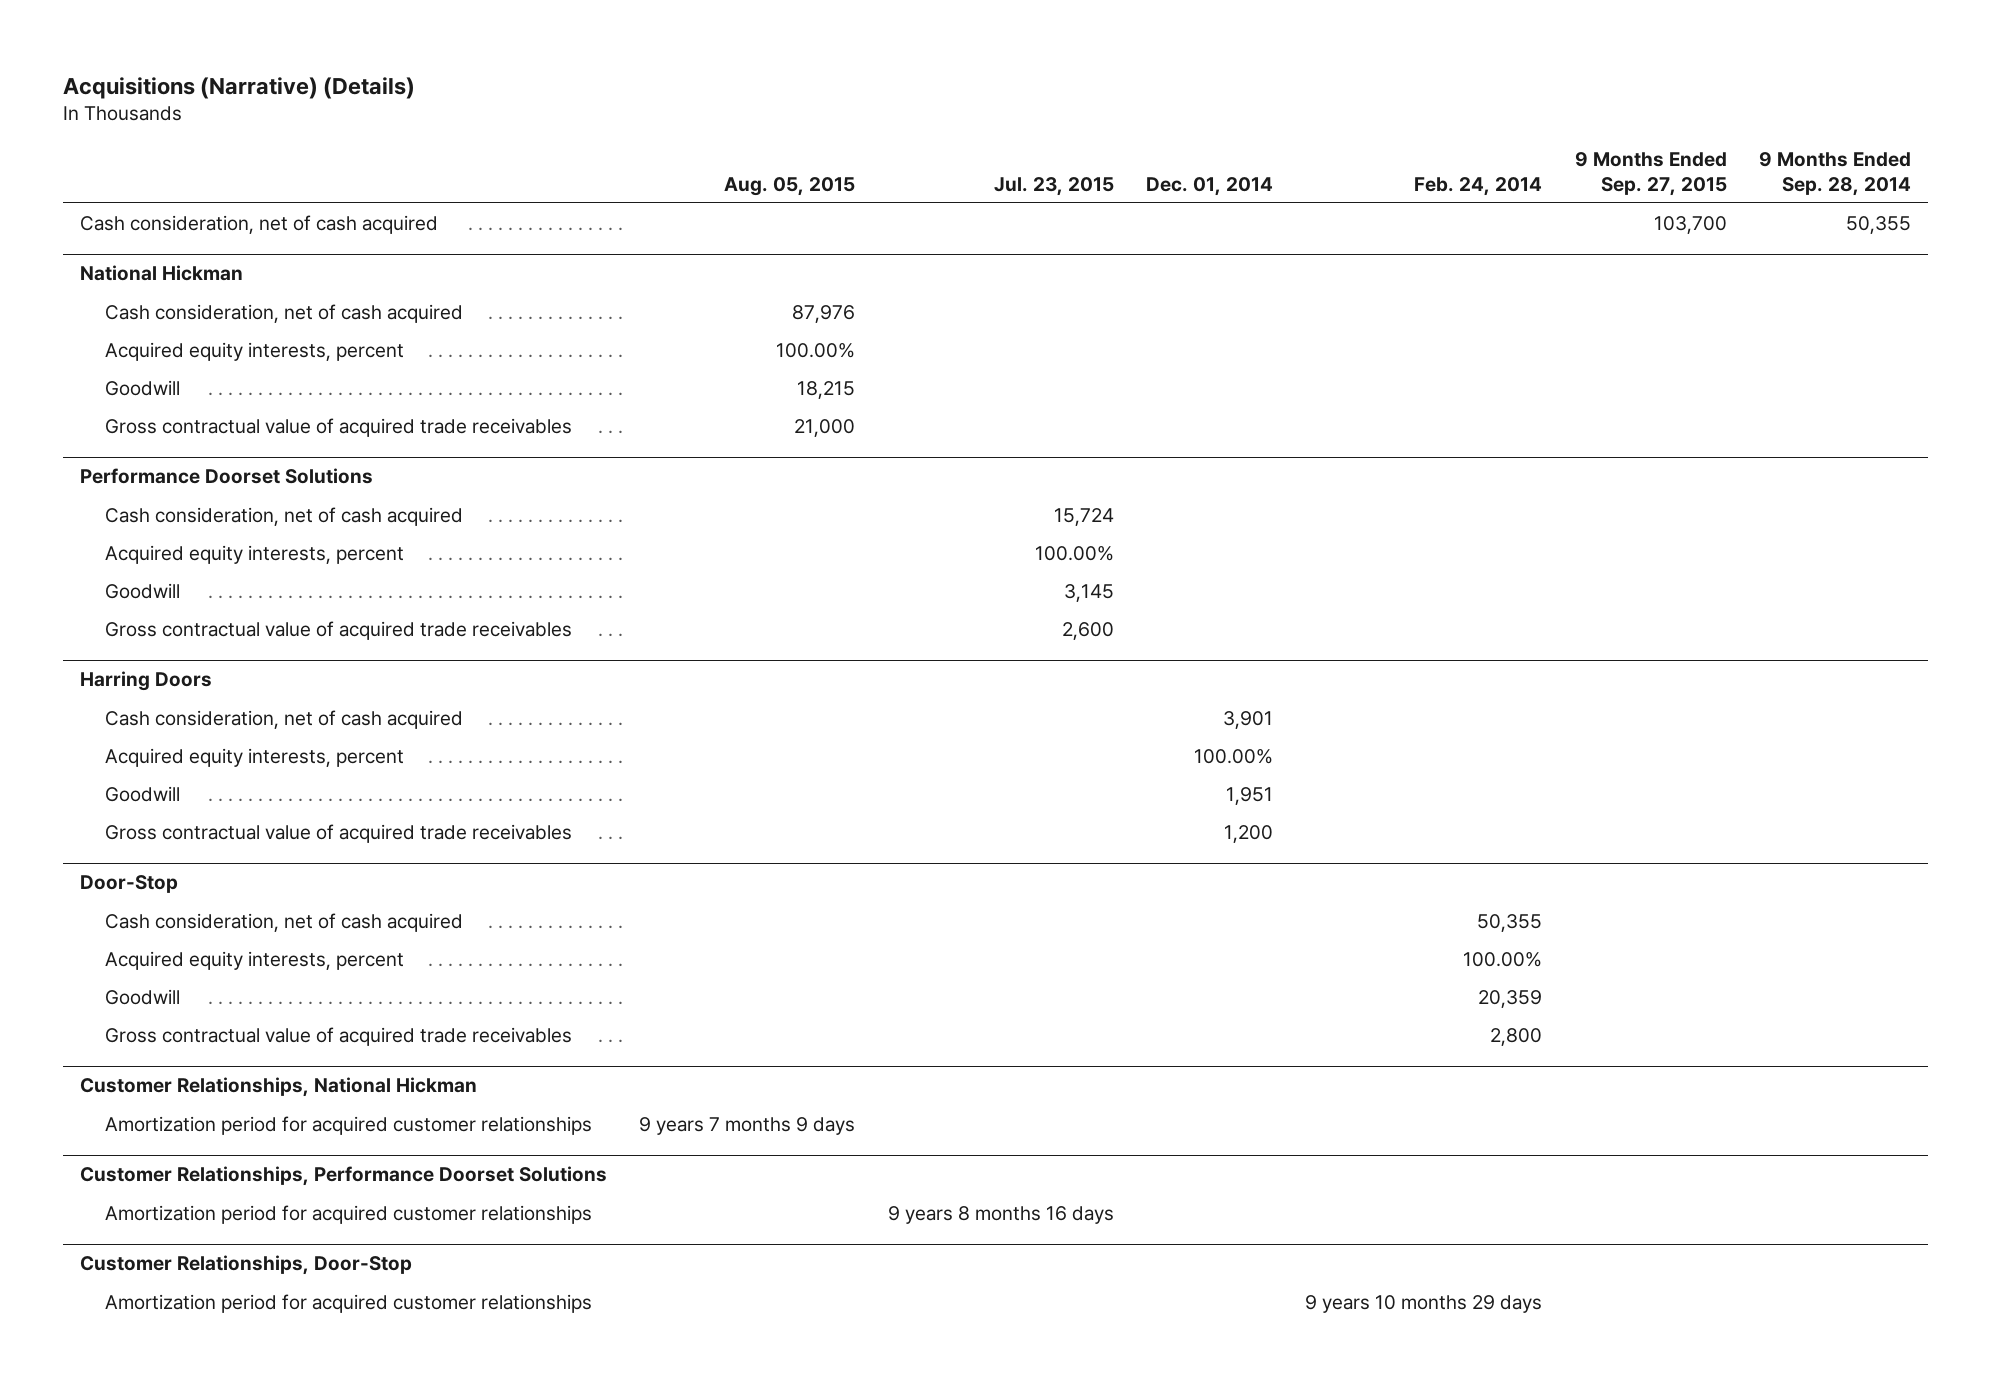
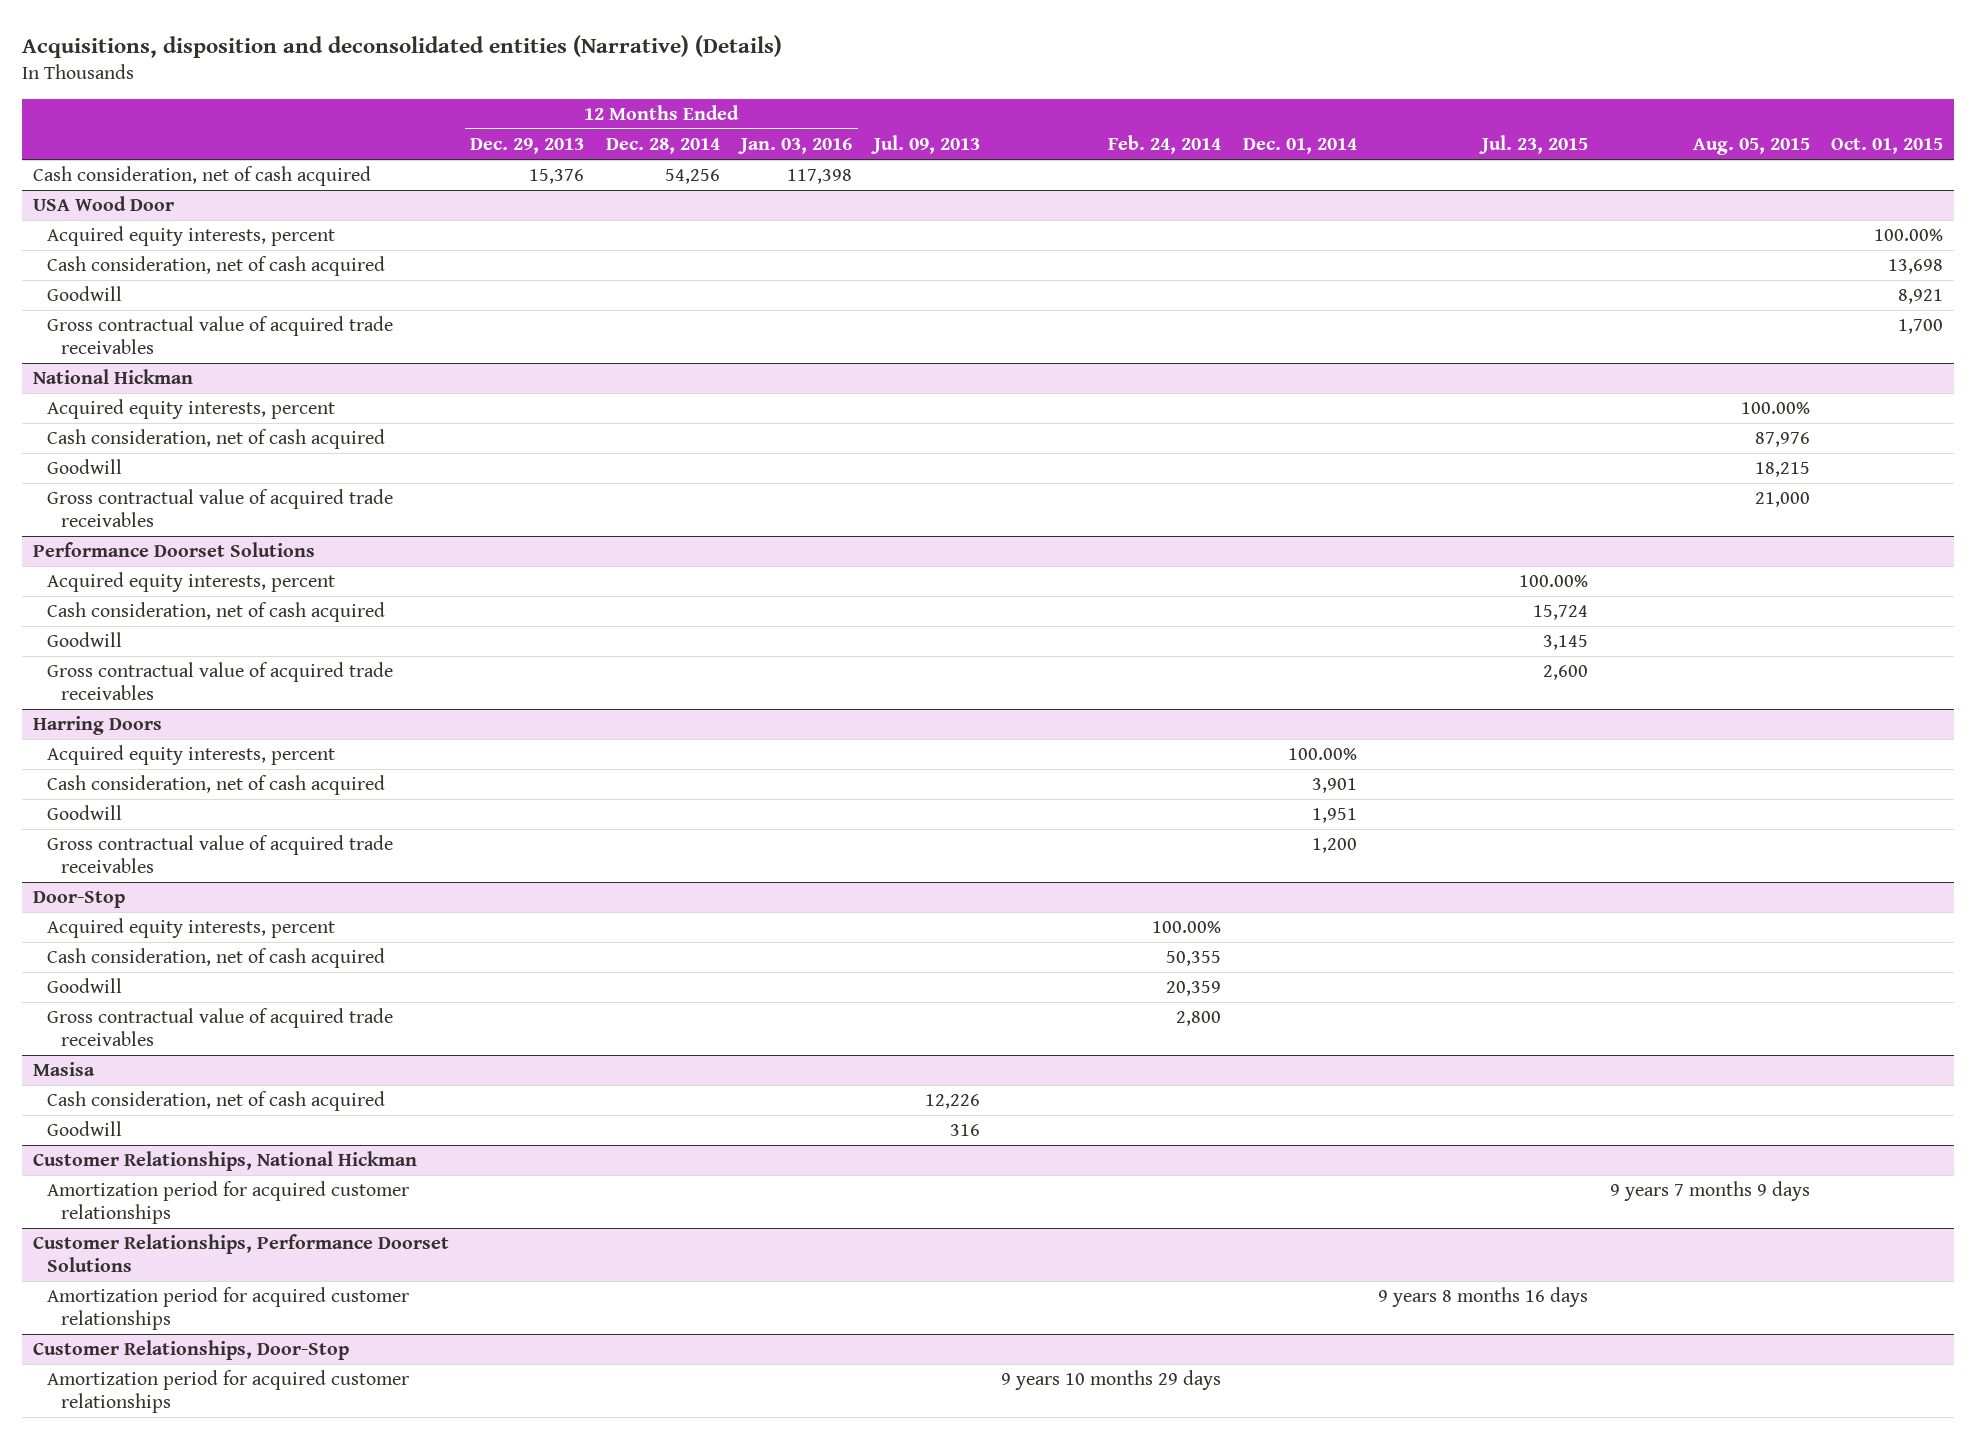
- Acquisitions (Narrative) (Details)
+ Acquisitions, disposition and deconsolidated entities (Narrative) (Details)
- | Aug. 05, 2015 | Jul. 23, 2015 | Dec. 01, 2014 | Feb. 24, 2014 | 9 Months Ended Sep. 27, 2015 | 9 Months Ended Sep. 28, 2014
+ | 12 Months Ended Dec. 29, 2013 | 12 Months Ended Dec. 28, 2014 | 12 Months Ended Jan. 03, 2016 | Jul. 09, 2013 | Feb. 24, 2014 | Dec. 01, 2014 | Jul. 23, 2015 | Aug. 05, 2015 | Oct. 01, 2015
+ USA Wood Door
+ Acquired equity interests, percent | | | | | | | | | 100.00%
+ Cash consideration, net of cash acquired | | | | | | | | | 13,698
+ Goodwill | | | | | | | | | 8,921
+ Gross contractual value of acquired trade receivables | | | | | | | | | 1,700
@ National Hickman
moved down: Cash consideration, net of cash acquired | | | | | | | | 87,976 |
@ Performance Doorset Solutions
moved down: Cash consideration, net of cash acquired | | | | | | | 15,724 | |
@ Harring Doors
moved down: Cash consideration, net of cash acquired | | | | | | 3,901 | | |
@ Door-Stop
moved down: Cash consideration, net of cash acquired | | | | | 50,355 | | | |
+ Masisa
+ Cash consideration, net of cash acquired | | | | 12,226 | | | | |
+ Goodwill | | | | 316 | | | | |

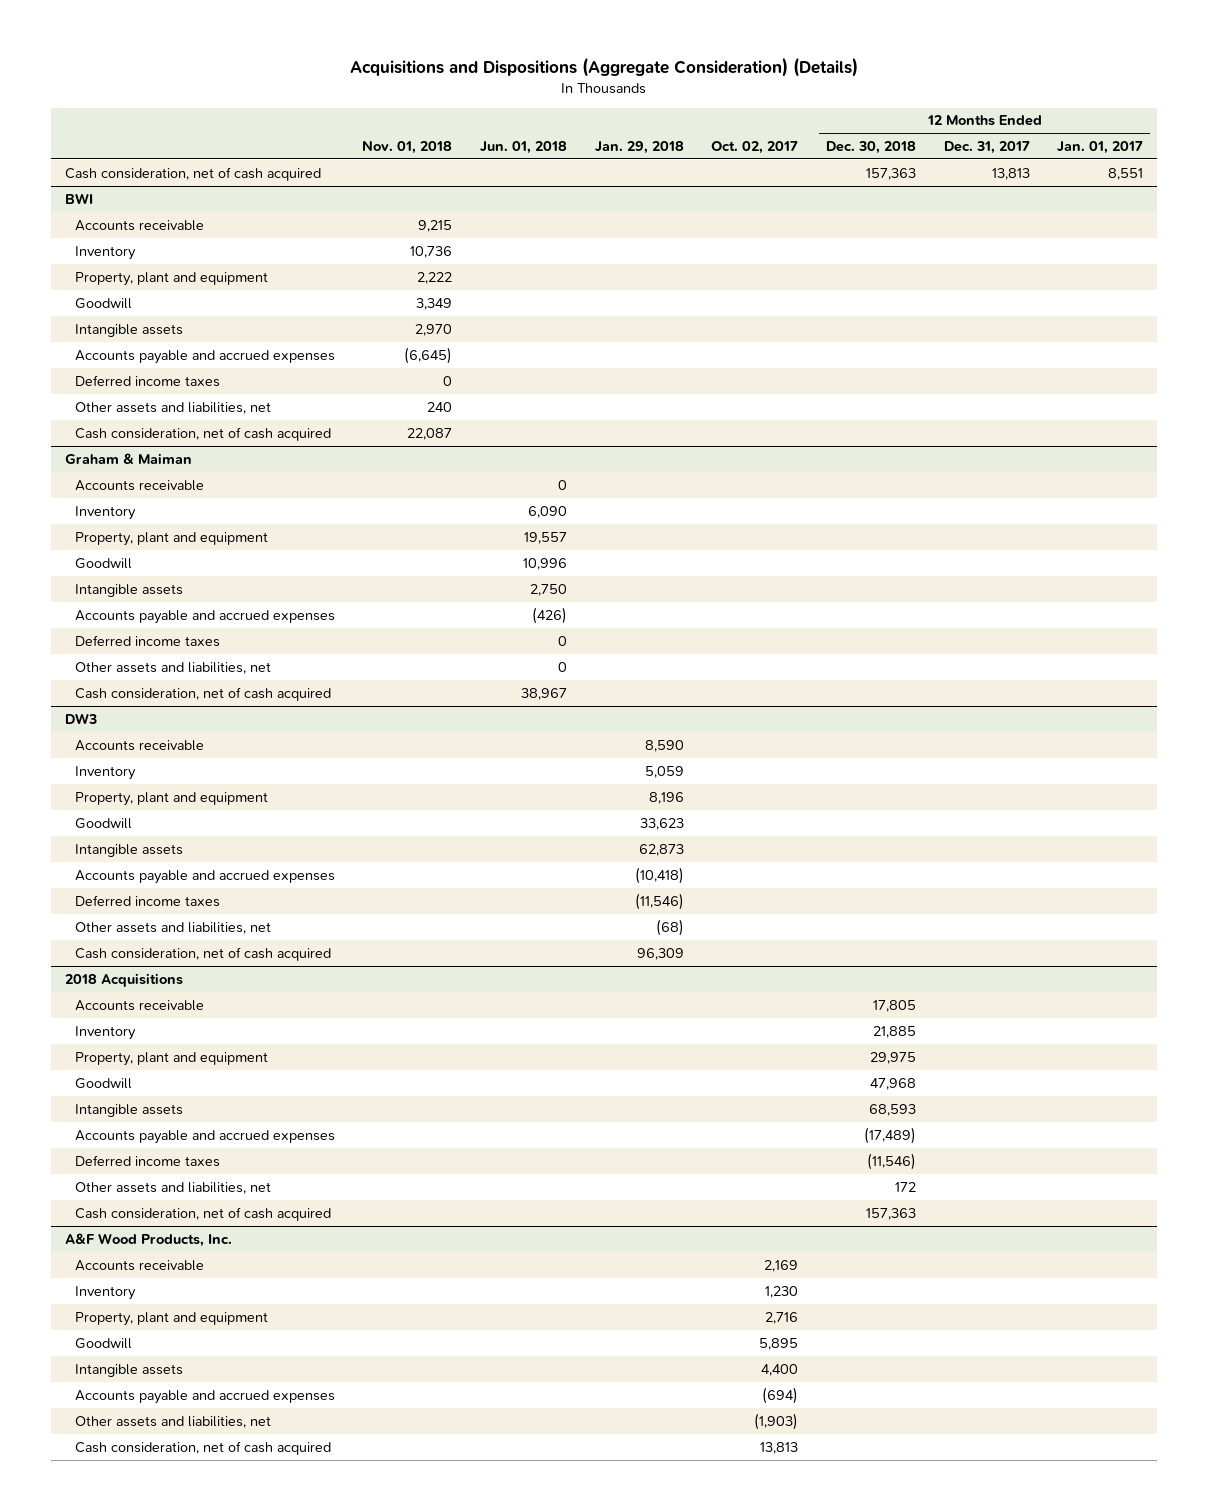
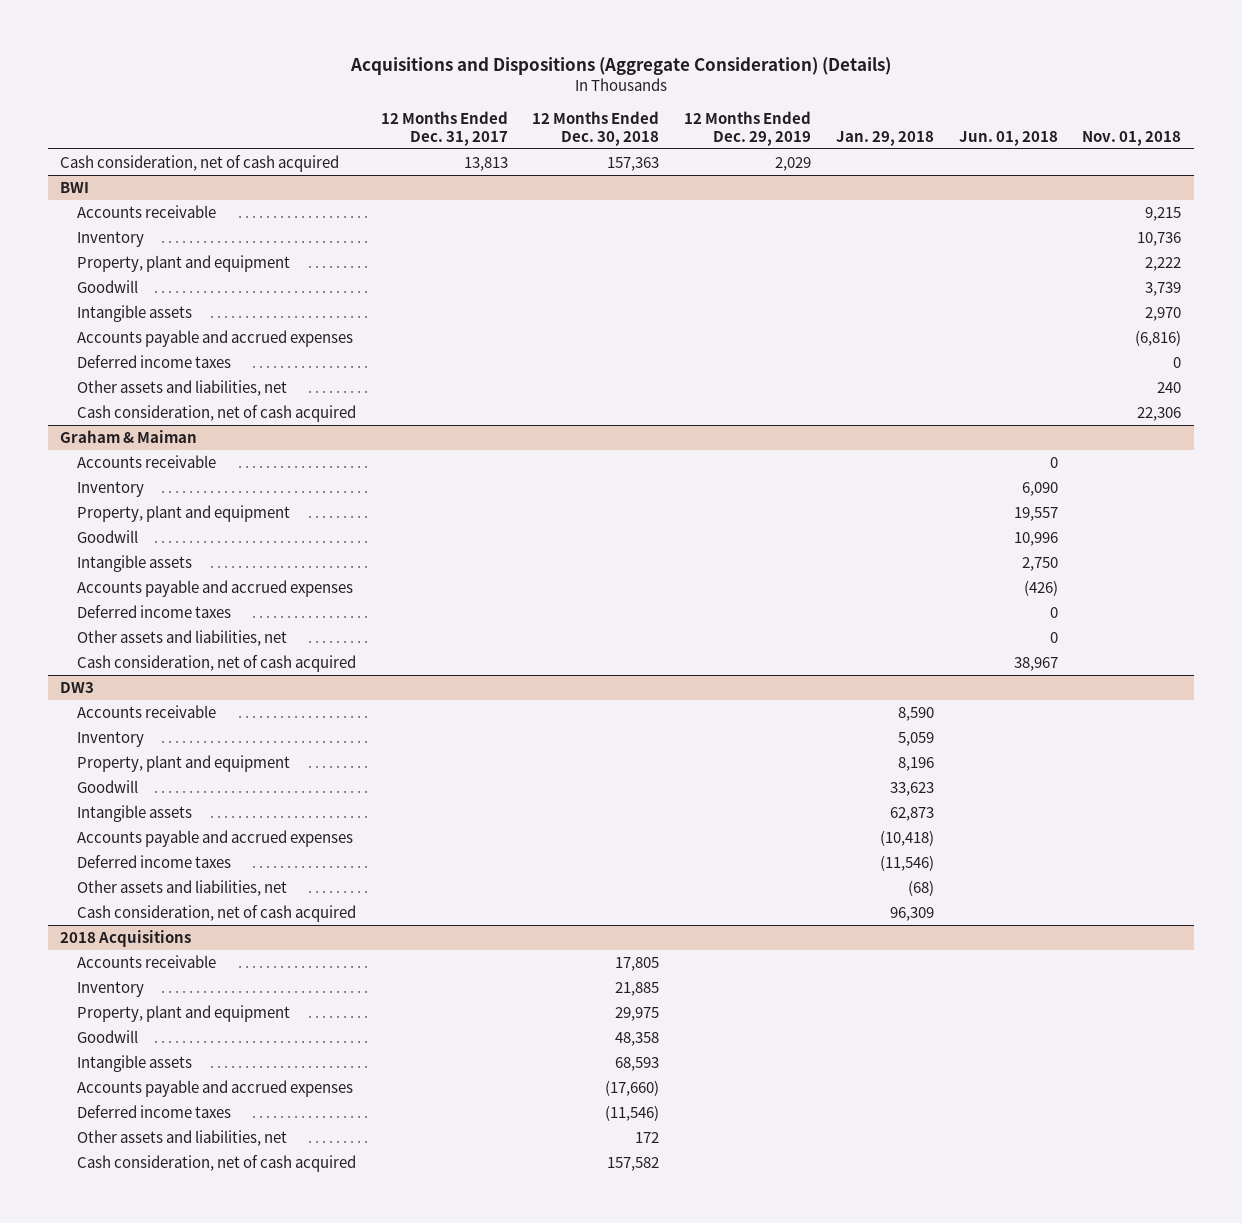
- | Nov. 01, 2018 | Jun. 01, 2018 | Jan. 29, 2018 | Oct. 02, 2017 | 12 Months Ended Dec. 30, 2018 | 12 Months Ended Dec. 31, 2017 | 12 Months Ended Jan. 01, 2017
+ | 12 Months Ended Dec. 31, 2017 | 12 Months Ended Dec. 30, 2018 | 12 Months Ended Dec. 29, 2019 | Jan. 29, 2018 | Jun. 01, 2018 | Nov. 01, 2018
@ BWI
- Goodwill | 3,349 | | | | | |
+ Goodwill | | | | | | 3,739
- Accounts payable and accrued expenses | (6,645) | | | | | |
+ Accounts payable and accrued expenses | | | | | | (6,816)
- Cash consideration, net of cash acquired | 22,087 | | | | | |
+ Cash consideration, net of cash acquired | | | | | | 22,306
@ 2018 Acquisitions
- Goodwill | | | | | 47,968 | |
+ Goodwill | | 48,358 | | | |
- Accounts payable and accrued expenses | | | | | (17,489) | |
+ Accounts payable and accrued expenses | | (17,660) | | | |
- Cash consideration, net of cash acquired | | | | | 157,363 | |
- A&F Wood Products, Inc.
- Accounts receivable | | | | 2,169 | | |
- Inventory | | | | 1,230 | | |
- Property, plant and equipment | | | | 2,716 | | |
- Goodwill | | | | 5,895 | | |
- Intangible assets | | | | 4,400 | | |
- Accounts payable and accrued expenses | | | | (694) | | |
- Other assets and liabilities, net | | | | (1,903) | | |
- Cash consideration, net of cash acquired | | | | 13,813 | | |
@ 2018 Acquisitions
+ Cash consideration, net of cash acquired | | 157,582 | | | |

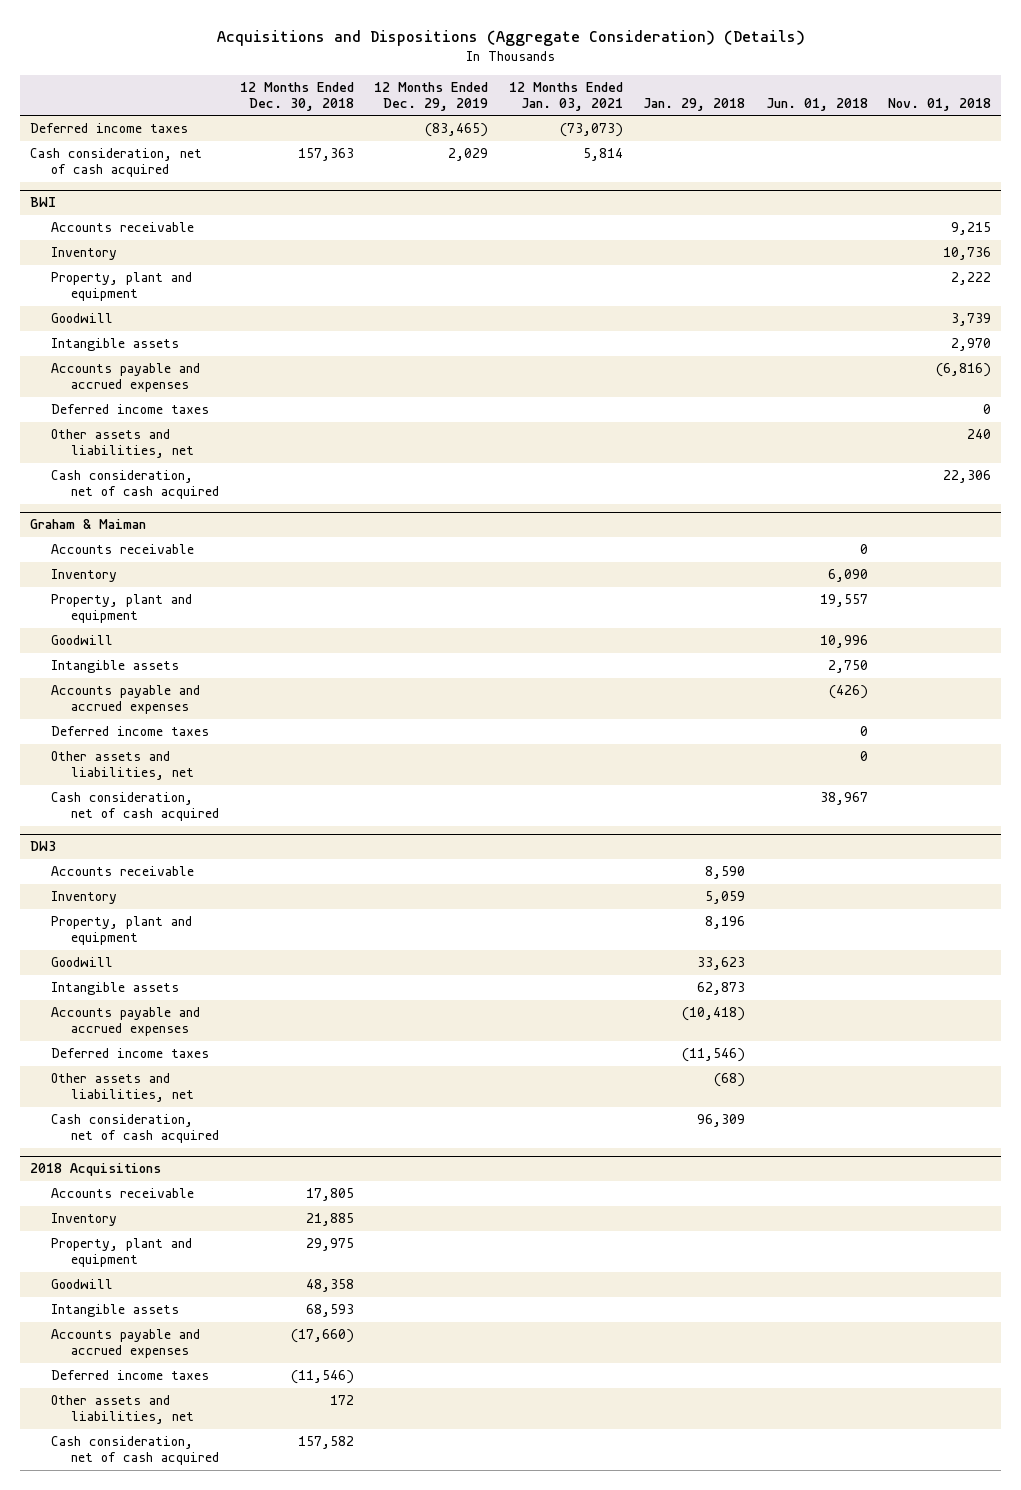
- | 12 Months Ended Dec. 31, 2017 | 12 Months Ended Dec. 30, 2018 | 12 Months Ended Dec. 29, 2019 | Jan. 29, 2018 | Jun. 01, 2018 | Nov. 01, 2018
+ | 12 Months Ended Dec. 30, 2018 | 12 Months Ended Dec. 29, 2019 | 12 Months Ended Jan. 03, 2021 | Jan. 29, 2018 | Jun. 01, 2018 | Nov. 01, 2018
+ Deferred income taxes | | (83,465) | (73,073) | | |

